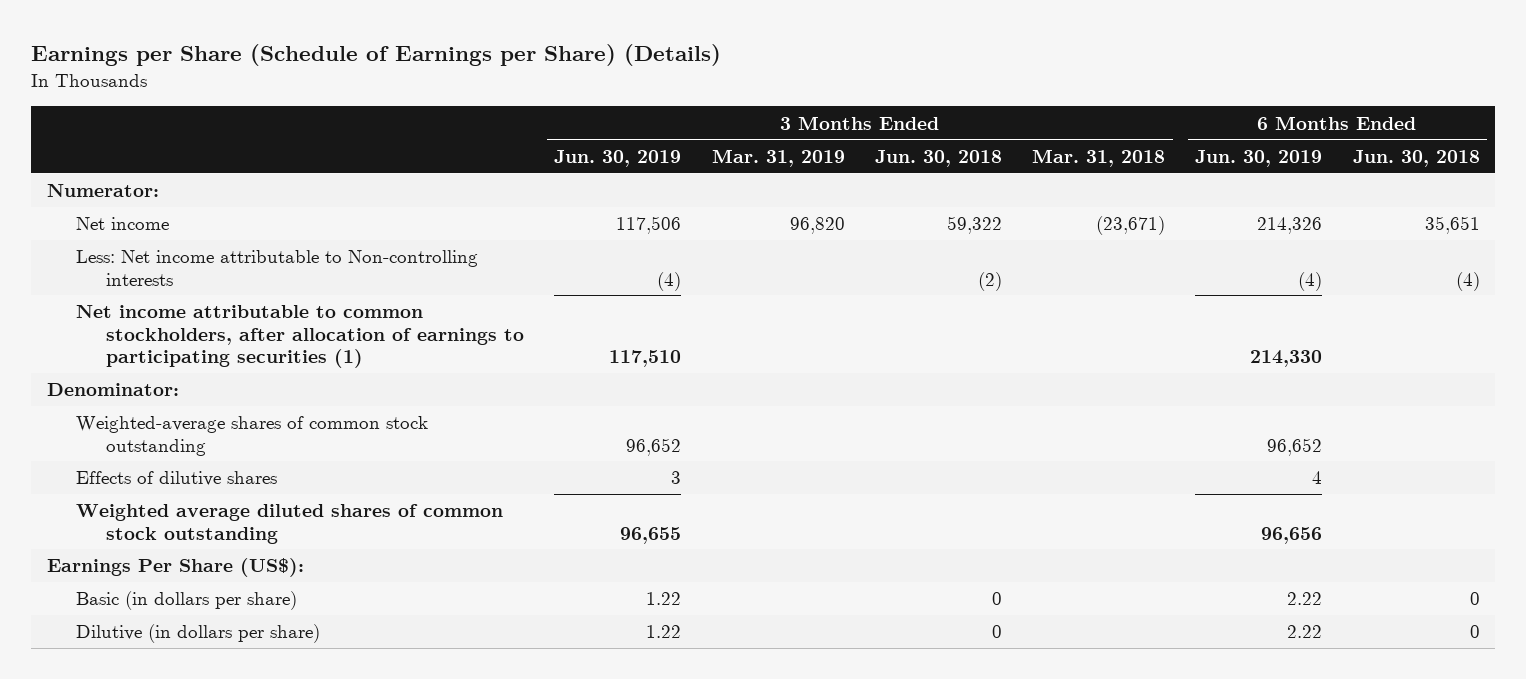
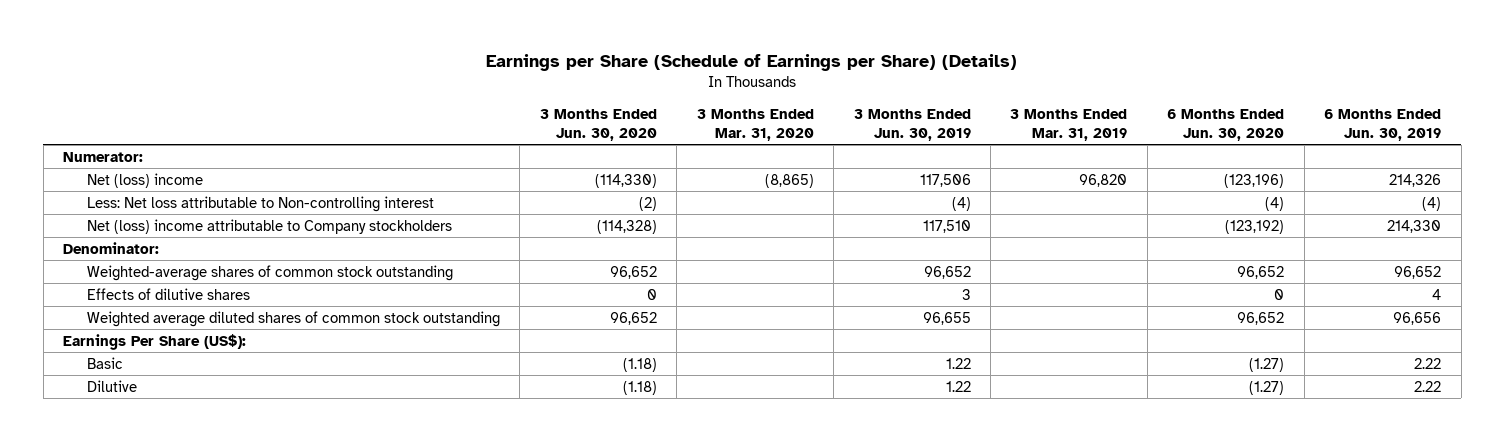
- | 3 Months Ended Jun. 30, 2019 | 3 Months Ended Mar. 31, 2019 | 3 Months Ended Jun. 30, 2018 | 3 Months Ended Mar. 31, 2018 | 6 Months Ended Jun. 30, 2019 | 6 Months Ended Jun. 30, 2018
+ | 3 Months Ended Jun. 30, 2020 | 3 Months Ended Mar. 31, 2020 | 3 Months Ended Jun. 30, 2019 | 3 Months Ended Mar. 31, 2019 | 6 Months Ended Jun. 30, 2020 | 6 Months Ended Jun. 30, 2019
- Net income | 117,506 | 96,820 | 59,322 | (23,671) | 214,326 | 35,651
- Less: Net income attributable to Non-controlling interests | (4) | | (2) | | (4) | (4)
- Net income attributable to common stockholders, after allocation of earnings to participating securities (1) | 117,510 | | | | 214,330 |
+ Net (loss) income | (114,330) | (8,865) | 117,506 | 96,820 | (123,196) | 214,326
+ Less: Net loss attributable to Non-controlling interest | (2) | | (4) | | (4) | (4)
+ Net (loss) income attributable to Company stockholders | (114,328) | | 117,510 | | (123,192) | 214,330
- Basic (in dollars per share) | 1.22 | | 0 | | 2.22 | 0
- Dilutive (in dollars per share) | 1.22 | | 0 | | 2.22 | 0
+ Basic | (1.18) | | 1.22 | | (1.27) | 2.22
+ Dilutive | (1.18) | | 1.22 | | (1.27) | 2.22

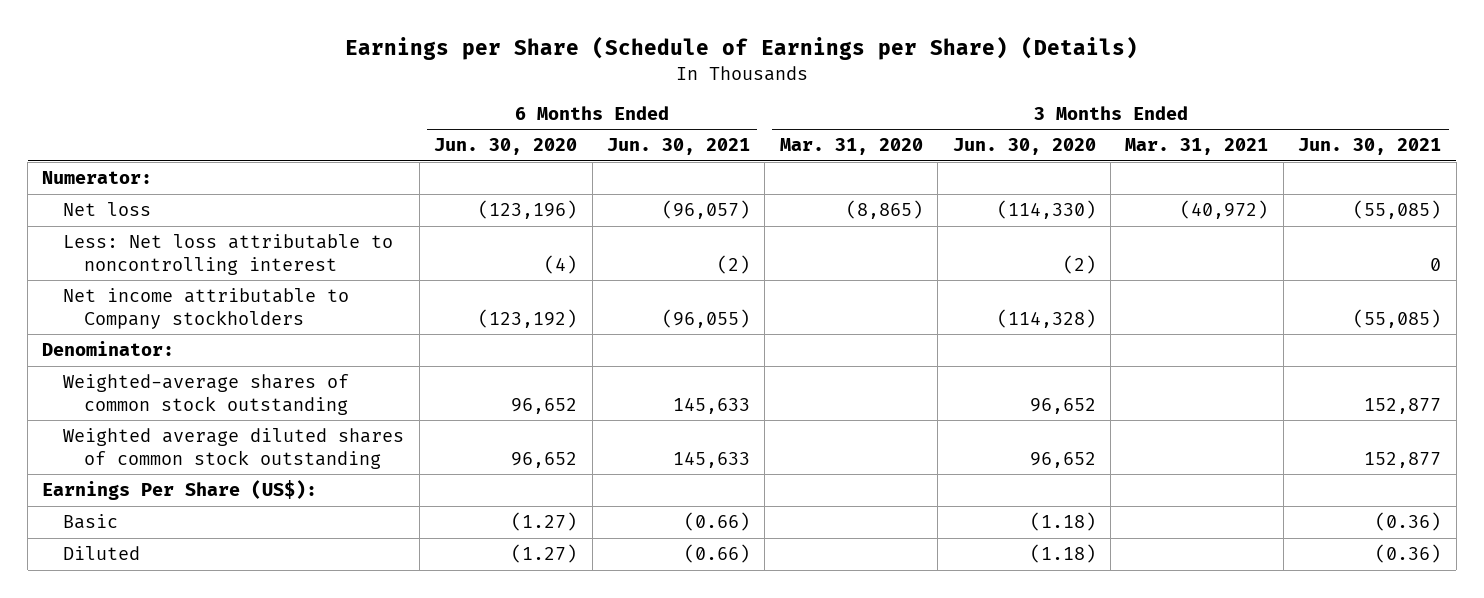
- | 3 Months Ended Jun. 30, 2020 | 3 Months Ended Mar. 31, 2020 | 3 Months Ended Jun. 30, 2019 | 3 Months Ended Mar. 31, 2019 | 6 Months Ended Jun. 30, 2020 | 6 Months Ended Jun. 30, 2019
+ | 6 Months Ended Jun. 30, 2020 | 6 Months Ended Jun. 30, 2021 | 3 Months Ended Mar. 31, 2020 | 3 Months Ended Jun. 30, 2020 | 3 Months Ended Mar. 31, 2021 | 3 Months Ended Jun. 30, 2021
- Net (loss) income | (114,330) | (8,865) | 117,506 | 96,820 | (123,196) | 214,326
- Less: Net loss attributable to Non-controlling interest | (2) | | (4) | | (4) | (4)
- Net (loss) income attributable to Company stockholders | (114,328) | | 117,510 | | (123,192) | 214,330
+ Net loss | (123,196) | (96,057) | (8,865) | (114,330) | (40,972) | (55,085)
+ Less: Net loss attributable to noncontrolling interest | (4) | (2) | | (2) | | 0
+ Net income attributable to Company stockholders | (123,192) | (96,055) | | (114,328) | | (55,085)
- Effects of dilutive shares | 0 | | 3 | | 0 | 4
- Dilutive | (1.18) | | 1.22 | | (1.27) | 2.22
+ Diluted | (1.27) | (0.66) | | (1.18) | | (0.36)

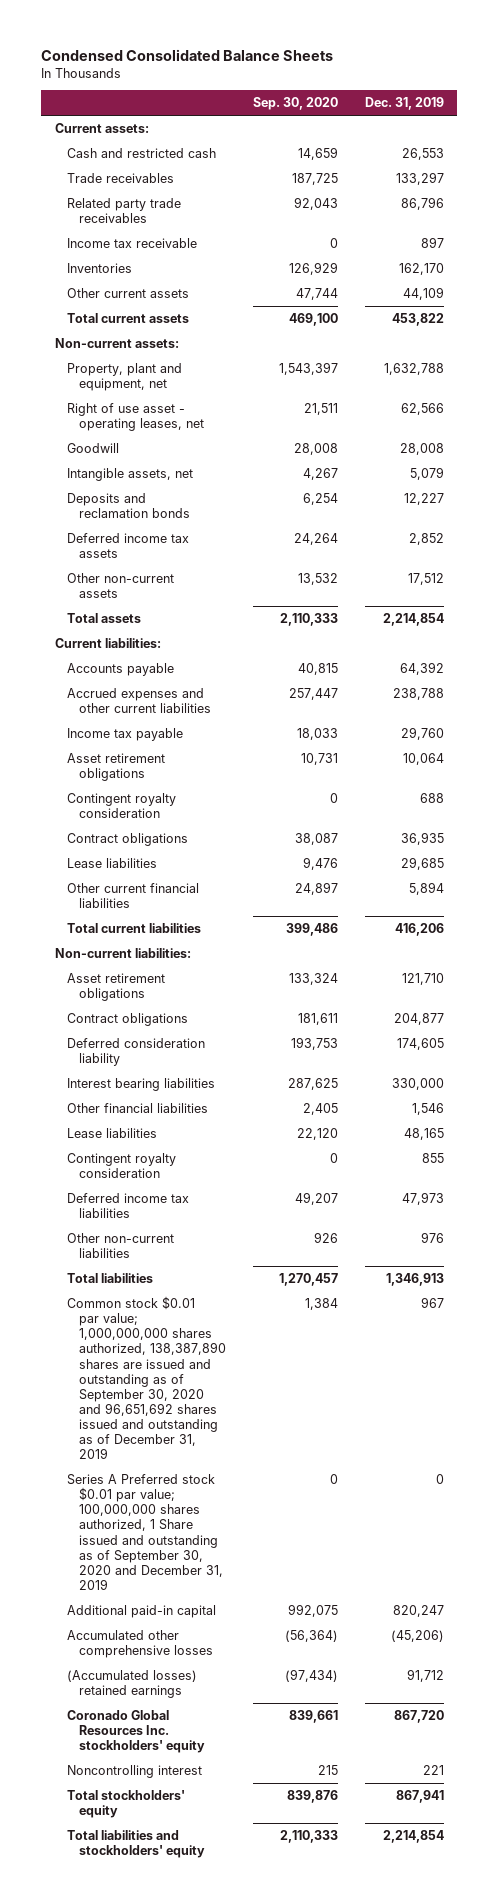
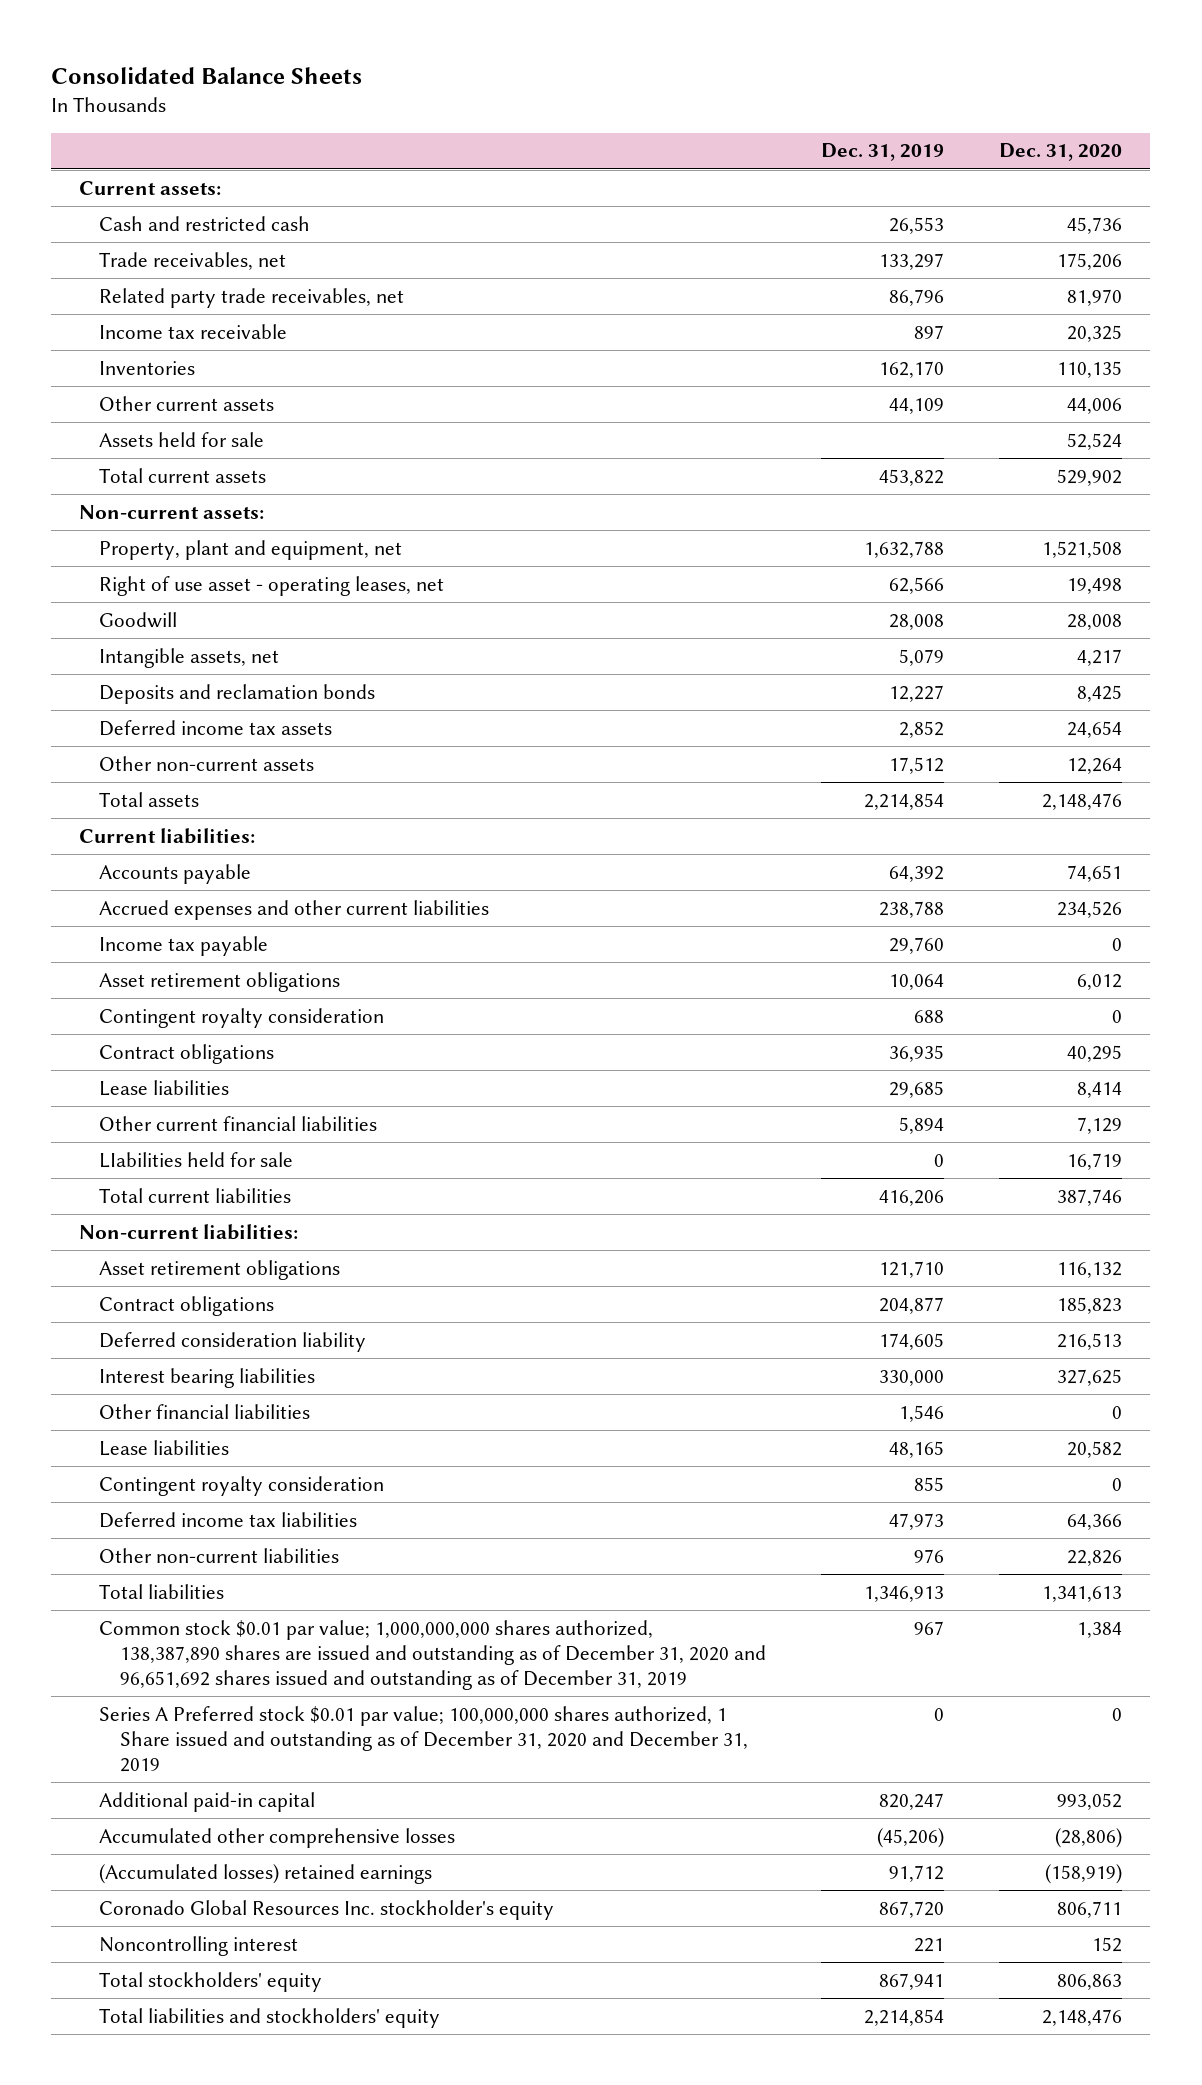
- Condensed Consolidated Balance Sheets
+ Consolidated Balance Sheets
- | Sep. 30, 2020 | Dec. 31, 2019
+ | Dec. 31, 2019 | Dec. 31, 2020
- Trade receivables | 187,725 | 133,297
- Related party trade receivables | 92,043 | 86,796
+ Trade receivables, net | 133,297 | 175,206
+ Related party trade receivables, net | 86,796 | 81,970
+ Assets held for sale | | 52,524
+ LIabilities held for sale | 0 | 16,719
- Common stock $0.01 par value; 1,000,000,000 shares authorized, 138,387,890 shares are issued and outstanding as of September 30, 2020 and 96,651,692 shares issued and outstanding as of December 31, 2019 | 1,384 | 967
- Series A Preferred stock $0.01 par value; 100,000,000 shares authorized, 1 Share issued and outstanding as of September 30, 2020 and December 31, 2019 | 0 | 0
+ Common stock $0.01 par value; 1,000,000,000 shares authorized, 138,387,890 shares are issued and outstanding as of December 31, 2020 and 96,651,692 shares issued and outstanding as of December 31, 2019 | 967 | 1,384
+ Series A Preferred stock $0.01 par value; 100,000,000 shares authorized, 1 Share issued and outstanding as of December 31, 2020 and December 31, 2019 | 0 | 0
- Coronado Global Resources Inc. stockholders' equity | 839,661 | 867,720
+ Coronado Global Resources Inc. stockholder's equity | 867,720 | 806,711

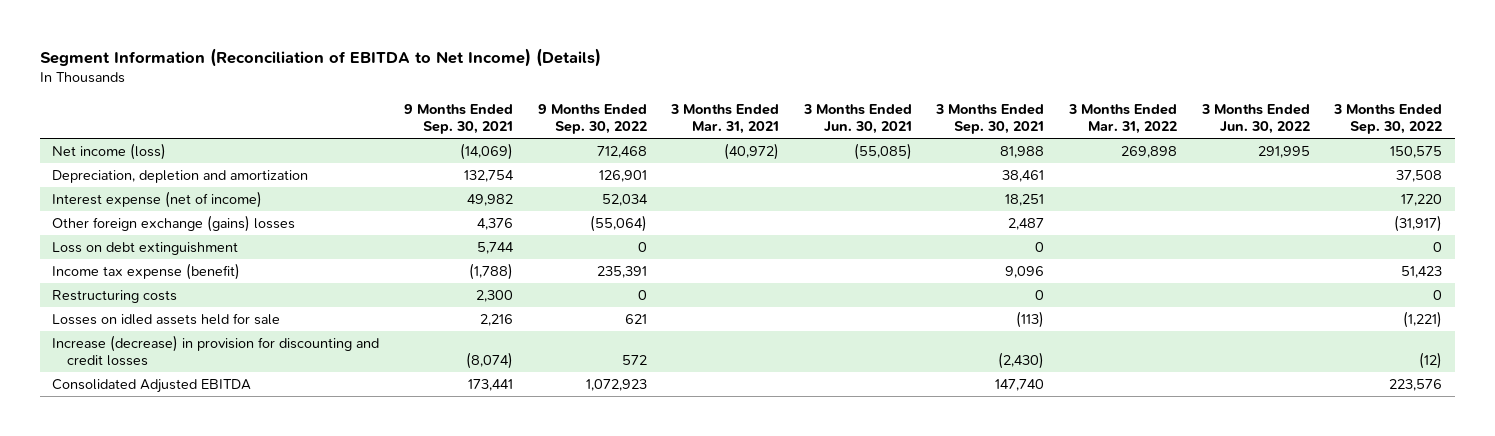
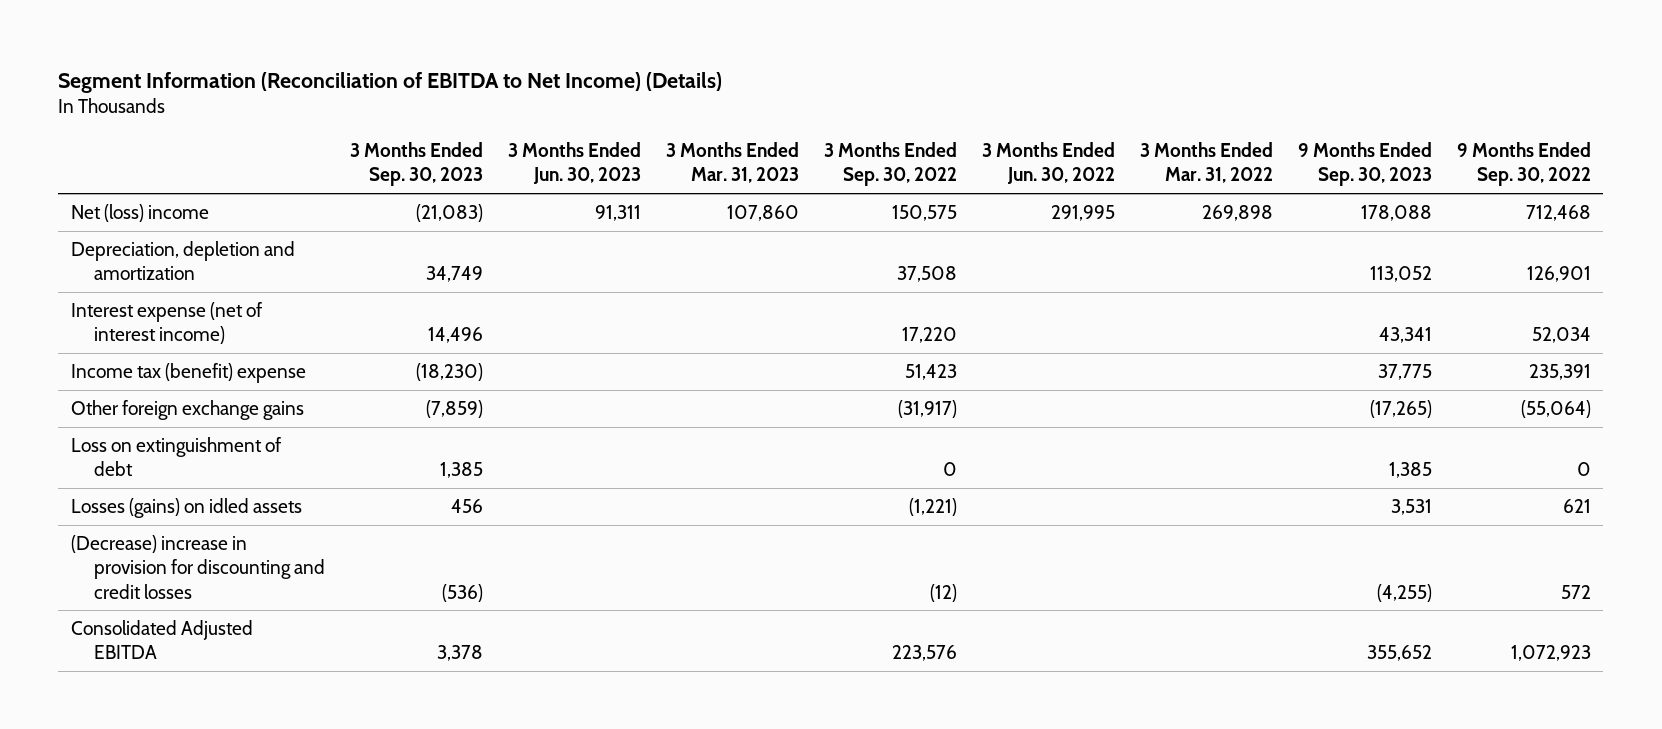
- | 9 Months Ended Sep. 30, 2021 | 9 Months Ended Sep. 30, 2022 | 3 Months Ended Mar. 31, 2021 | 3 Months Ended Jun. 30, 2021 | 3 Months Ended Sep. 30, 2021 | 3 Months Ended Mar. 31, 2022 | 3 Months Ended Jun. 30, 2022 | 3 Months Ended Sep. 30, 2022
+ | 3 Months Ended Sep. 30, 2023 | 3 Months Ended Jun. 30, 2023 | 3 Months Ended Mar. 31, 2023 | 3 Months Ended Sep. 30, 2022 | 3 Months Ended Jun. 30, 2022 | 3 Months Ended Mar. 31, 2022 | 9 Months Ended Sep. 30, 2023 | 9 Months Ended Sep. 30, 2022
- Net income (loss) | (14,069) | 712,468 | (40,972) | (55,085) | 81,988 | 269,898 | 291,995 | 150,575
+ Net (loss) income | (21,083) | 91,311 | 107,860 | 150,575 | 291,995 | 269,898 | 178,088 | 712,468
- Interest expense (net of income) | 49,982 | 52,034 | | | 18,251 | | | 17,220
- Other foreign exchange (gains) losses | 4,376 | (55,064) | | | 2,487 | | | (31,917)
- Loss on debt extinguishment | 5,744 | 0 | | | 0 | | | 0
- Income tax expense (benefit) | (1,788) | 235,391 | | | 9,096 | | | 51,423
- Restructuring costs | 2,300 | 0 | | | 0 | | | 0
- Losses on idled assets held for sale | 2,216 | 621 | | | (113) | | | (1,221)
- Increase (decrease) in provision for discounting and credit losses | (8,074) | 572 | | | (2,430) | | | (12)
+ Interest expense (net of interest income) | 14,496 | | | 17,220 | | | 43,341 | 52,034
+ Income tax (benefit) expense | (18,230) | | | 51,423 | | | 37,775 | 235,391
+ Other foreign exchange gains | (7,859) | | | (31,917) | | | (17,265) | (55,064)
+ Loss on extinguishment of debt | 1,385 | | | 0 | | | 1,385 | 0
+ Losses (gains) on idled assets | 456 | | | (1,221) | | | 3,531 | 621
+ (Decrease) increase in provision for discounting and credit losses | (536) | | | (12) | | | (4,255) | 572

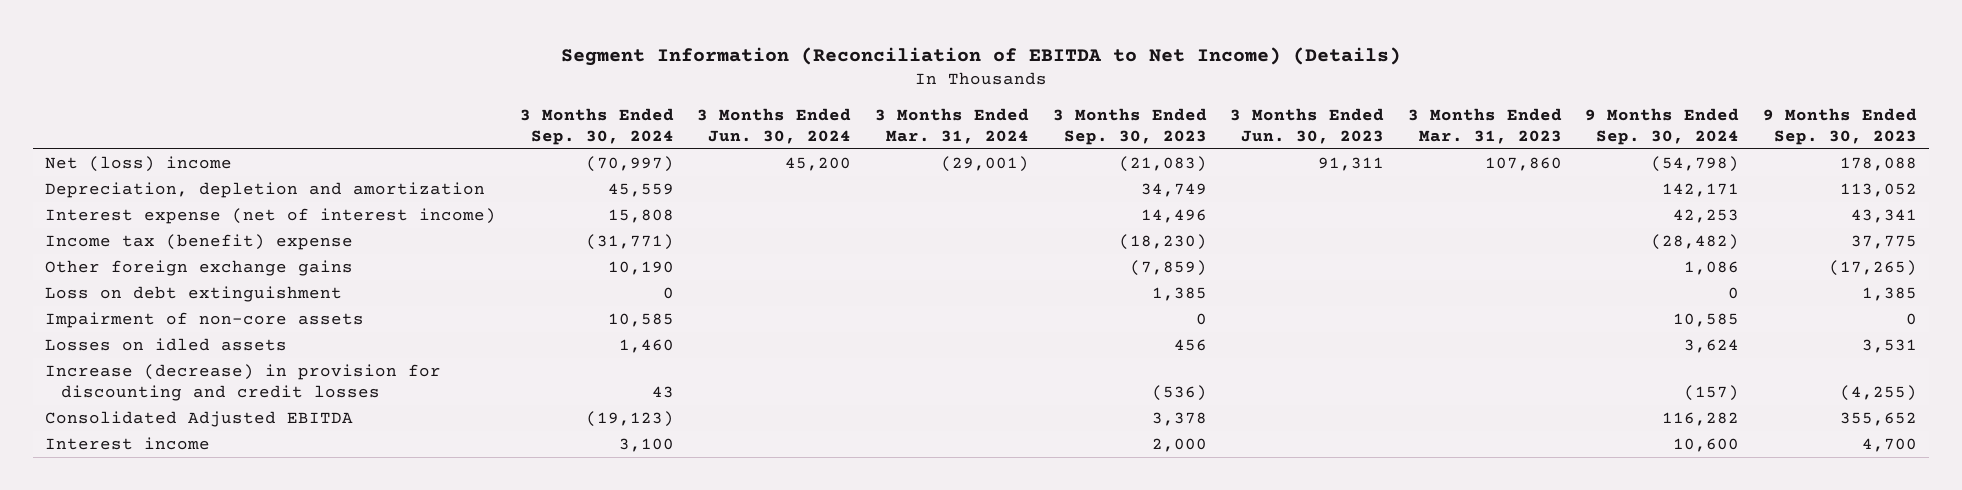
- | 3 Months Ended Sep. 30, 2023 | 3 Months Ended Jun. 30, 2023 | 3 Months Ended Mar. 31, 2023 | 3 Months Ended Sep. 30, 2022 | 3 Months Ended Jun. 30, 2022 | 3 Months Ended Mar. 31, 2022 | 9 Months Ended Sep. 30, 2023 | 9 Months Ended Sep. 30, 2022
+ | 3 Months Ended Sep. 30, 2024 | 3 Months Ended Jun. 30, 2024 | 3 Months Ended Mar. 31, 2024 | 3 Months Ended Sep. 30, 2023 | 3 Months Ended Jun. 30, 2023 | 3 Months Ended Mar. 31, 2023 | 9 Months Ended Sep. 30, 2024 | 9 Months Ended Sep. 30, 2023
- Loss on extinguishment of debt | 1,385 | | | 0 | | | 1,385 | 0
- Losses (gains) on idled assets | 456 | | | (1,221) | | | 3,531 | 621
- (Decrease) increase in provision for discounting and credit losses | (536) | | | (12) | | | (4,255) | 572
+ Loss on debt extinguishment | 0 | | | 1,385 | | | 0 | 1,385
+ Impairment of non-core assets | 10,585 | | | 0 | | | 10,585 | 0
+ Losses on idled assets | 1,460 | | | 456 | | | 3,624 | 3,531
+ Increase (decrease) in provision for discounting and credit losses | 43 | | | (536) | | | (157) | (4,255)
+ Interest income | 3,100 | | | 2,000 | | | 10,600 | 4,700

